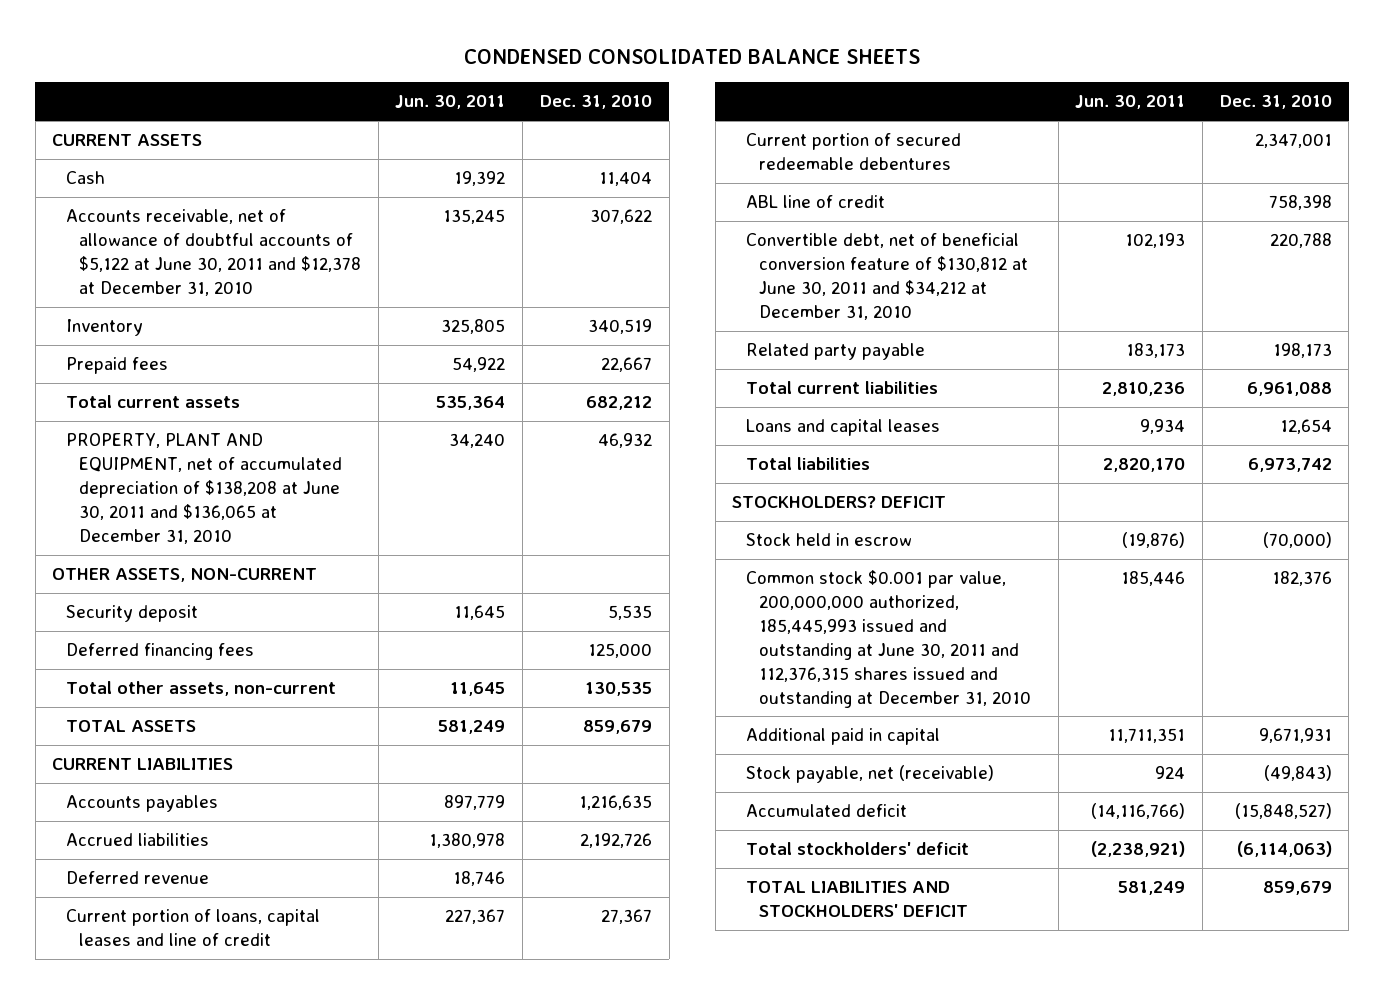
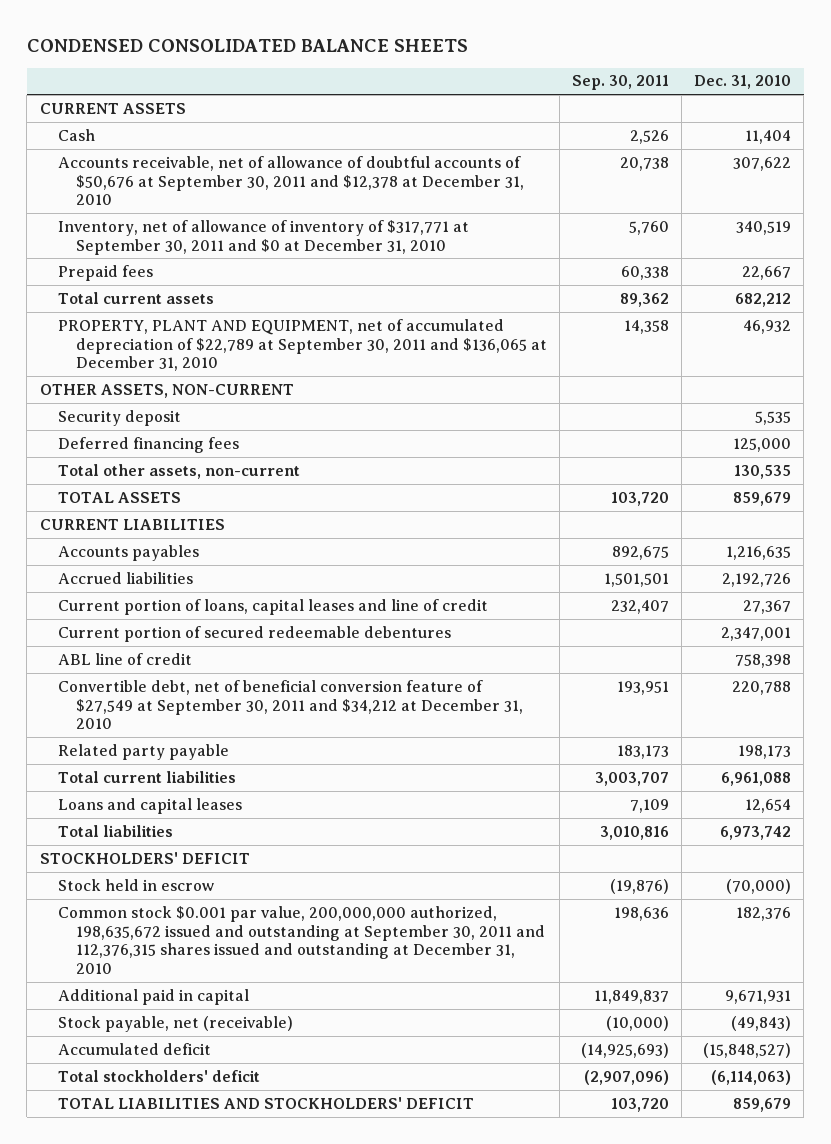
- | Jun. 30, 2011 | Dec. 31, 2010
+ | Sep. 30, 2011 | Dec. 31, 2010
- Accounts receivable, net of allowance of doubtful accounts of $5,122 at June 30, 2011 and $12,378 at December 31, 2010 | 135,245 | 307,622
- Inventory | 325,805 | 340,519
+ Accounts receivable, net of allowance of doubtful accounts of $50,676 at September 30, 2011 and $12,378 at December 31, 2010 | 20,738 | 307,622
+ Inventory, net of allowance of inventory of $317,771 at September 30, 2011 and $0 at December 31, 2010 | 5,760 | 340,519
- PROPERTY, PLANT AND EQUIPMENT, net of accumulated depreciation of $138,208 at June 30, 2011 and $136,065 at December 31, 2010 | 34,240 | 46,932
+ PROPERTY, PLANT AND EQUIPMENT, net of accumulated depreciation of $22,789 at September 30, 2011 and $136,065 at December 31, 2010 | 14,358 | 46,932
- Deferred revenue | 18,746 |
- Convertible debt, net of beneficial conversion feature of $130,812 at June 30, 2011 and $34,212 at December 31, 2010 | 102,193 | 220,788
+ Convertible debt, net of beneficial conversion feature of $27,549 at September 30, 2011 and $34,212 at December 31, 2010 | 193,951 | 220,788
- STOCKHOLDERS? DEFICIT
+ STOCKHOLDERS' DEFICIT
- Common stock $0.001 par value, 200,000,000 authorized, 185,445,993 issued and outstanding at June 30, 2011 and 112,376,315 shares issued and outstanding at December 31, 2010 | 185,446 | 182,376
+ Common stock $0.001 par value, 200,000,000 authorized, 198,635,672 issued and outstanding at September 30, 2011 and 112,376,315 shares issued and outstanding at December 31, 2010 | 198,636 | 182,376

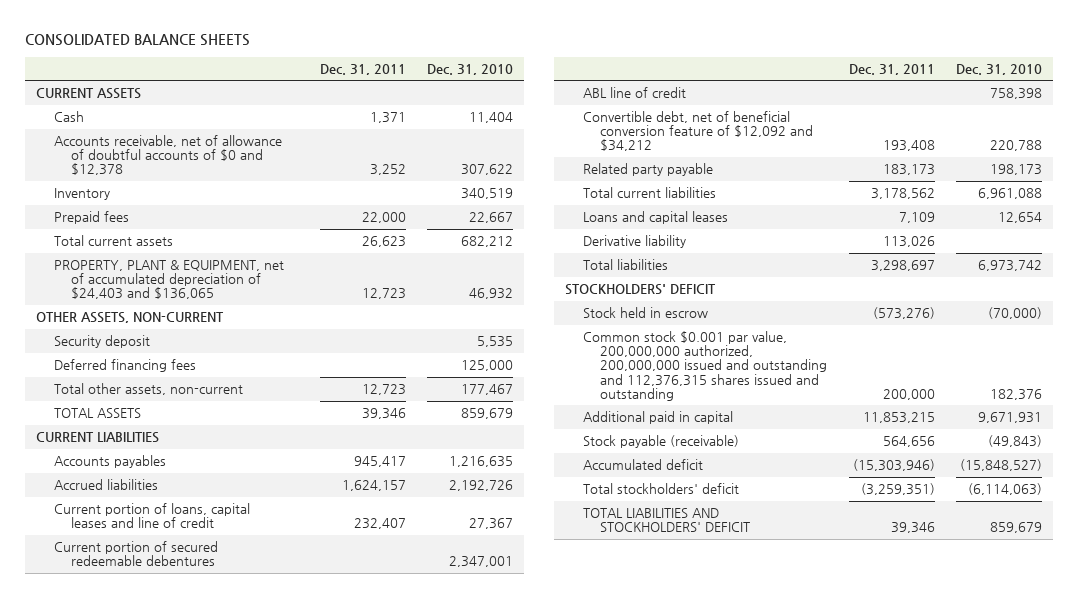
- CONDENSED CONSOLIDATED BALANCE SHEETS
+ CONSOLIDATED BALANCE SHEETS
- | Sep. 30, 2011 | Dec. 31, 2010
+ | Dec. 31, 2011 | Dec. 31, 2010
- Accounts receivable, net of allowance of doubtful accounts of $50,676 at September 30, 2011 and $12,378 at December 31, 2010 | 20,738 | 307,622
- Inventory, net of allowance of inventory of $317,771 at September 30, 2011 and $0 at December 31, 2010 | 5,760 | 340,519
+ Accounts receivable, net of allowance of doubtful accounts of $0 and $12,378 | 3,252 | 307,622
+ Inventory | | 340,519
- PROPERTY, PLANT AND EQUIPMENT, net of accumulated depreciation of $22,789 at September 30, 2011 and $136,065 at December 31, 2010 | 14,358 | 46,932
+ PROPERTY, PLANT & EQUIPMENT, net of accumulated depreciation of $24,403 and $136,065 | 12,723 | 46,932
- Total other assets, non-current | | 130,535
+ Total other assets, non-current | 12,723 | 177,467
- Convertible debt, net of beneficial conversion feature of $27,549 at September 30, 2011 and $34,212 at December 31, 2010 | 193,951 | 220,788
+ Convertible debt, net of beneficial conversion feature of $12,092 and $34,212 | 193,408 | 220,788
+ Derivative liability | 113,026 |
- Common stock $0.001 par value, 200,000,000 authorized, 198,635,672 issued and outstanding at September 30, 2011 and 112,376,315 shares issued and outstanding at December 31, 2010 | 198,636 | 182,376
+ Common stock $0.001 par value, 200,000,000 authorized, 200,000,000 issued and outstanding and 112,376,315 shares issued and outstanding | 200,000 | 182,376
- Stock payable, net (receivable) | (10,000) | (49,843)
+ Stock payable (receivable) | 564,656 | (49,843)

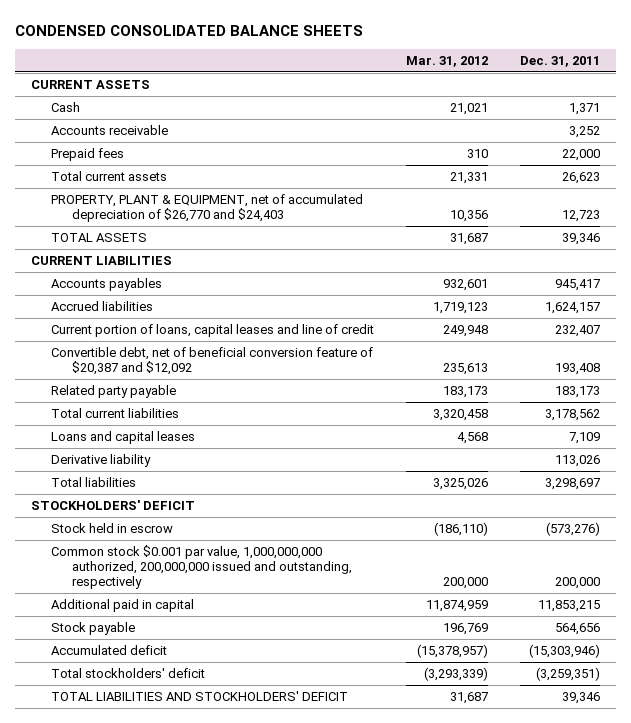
- CONSOLIDATED BALANCE SHEETS
+ CONDENSED CONSOLIDATED BALANCE SHEETS
- | Dec. 31, 2011 | Dec. 31, 2010
+ | Mar. 31, 2012 | Dec. 31, 2011
- Accounts receivable, net of allowance of doubtful accounts of $0 and $12,378 | 3,252 | 307,622
- Inventory | | 340,519
+ Accounts receivable | | 3,252
- PROPERTY, PLANT & EQUIPMENT, net of accumulated depreciation of $24,403 and $136,065 | 12,723 | 46,932
- OTHER ASSETS, NON-CURRENT
- Security deposit | | 5,535
- Deferred financing fees | | 125,000
- Total other assets, non-current | 12,723 | 177,467
+ PROPERTY, PLANT & EQUIPMENT, net of accumulated depreciation of $26,770 and $24,403 | 10,356 | 12,723
- Current portion of secured redeemable debentures | | 2,347,001
- ABL line of credit | | 758,398
- Convertible debt, net of beneficial conversion feature of $12,092 and $34,212 | 193,408 | 220,788
+ Convertible debt, net of beneficial conversion feature of $20,387 and $12,092 | 235,613 | 193,408
- Common stock $0.001 par value, 200,000,000 authorized, 200,000,000 issued and outstanding and 112,376,315 shares issued and outstanding | 200,000 | 182,376
+ Common stock $0.001 par value, 1,000,000,000 authorized, 200,000,000 issued and outstanding, respectively | 200,000 | 200,000
- Stock payable (receivable) | 564,656 | (49,843)
+ Stock payable | 196,769 | 564,656

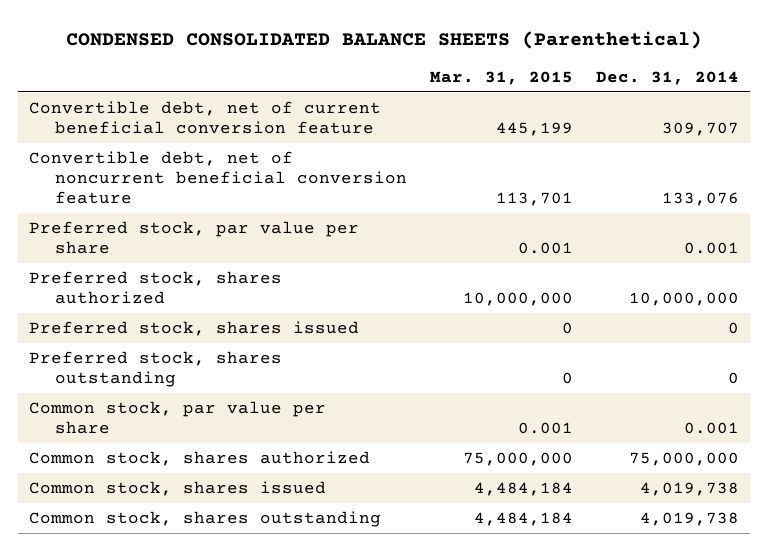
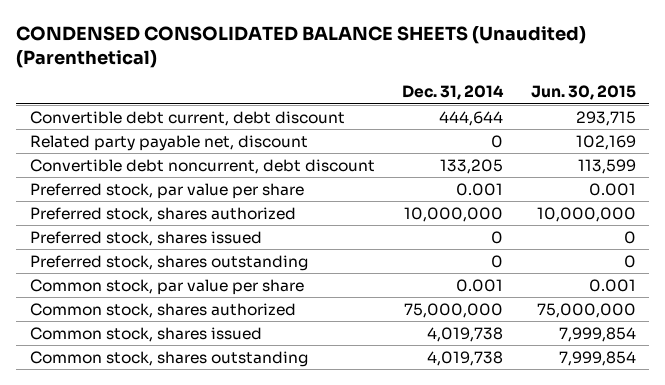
- CONDENSED CONSOLIDATED BALANCE SHEETS (Parenthetical)
+ CONDENSED CONSOLIDATED BALANCE SHEETS (Unaudited) (Parenthetical)
- | Mar. 31, 2015 | Dec. 31, 2014
+ | Dec. 31, 2014 | Jun. 30, 2015
- Convertible debt, net of current beneficial conversion feature | 445,199 | 309,707
- Convertible debt, net of noncurrent beneficial conversion feature | 113,701 | 133,076
+ Convertible debt current, debt discount | 444,644 | 293,715
+ Related party payable net, discount | 0 | 102,169
+ Convertible debt noncurrent, debt discount | 133,205 | 113,599

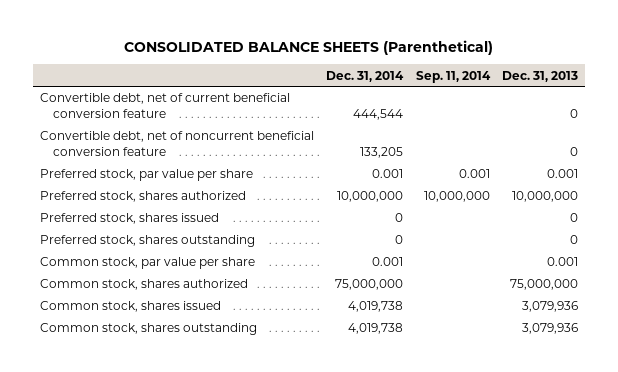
- CONDENSED CONSOLIDATED BALANCE SHEETS (Unaudited) (Parenthetical)
+ CONSOLIDATED BALANCE SHEETS (Parenthetical)
- | Dec. 31, 2014 | Jun. 30, 2015
+ | Dec. 31, 2014 | Sep. 11, 2014 | Dec. 31, 2013
- Convertible debt current, debt discount | 444,644 | 293,715
- Related party payable net, discount | 0 | 102,169
- Convertible debt noncurrent, debt discount | 133,205 | 113,599
+ Convertible debt, net of current beneficial conversion feature | 444,544 | | 0
+ Convertible debt, net of noncurrent beneficial conversion feature | 133,205 | | 0

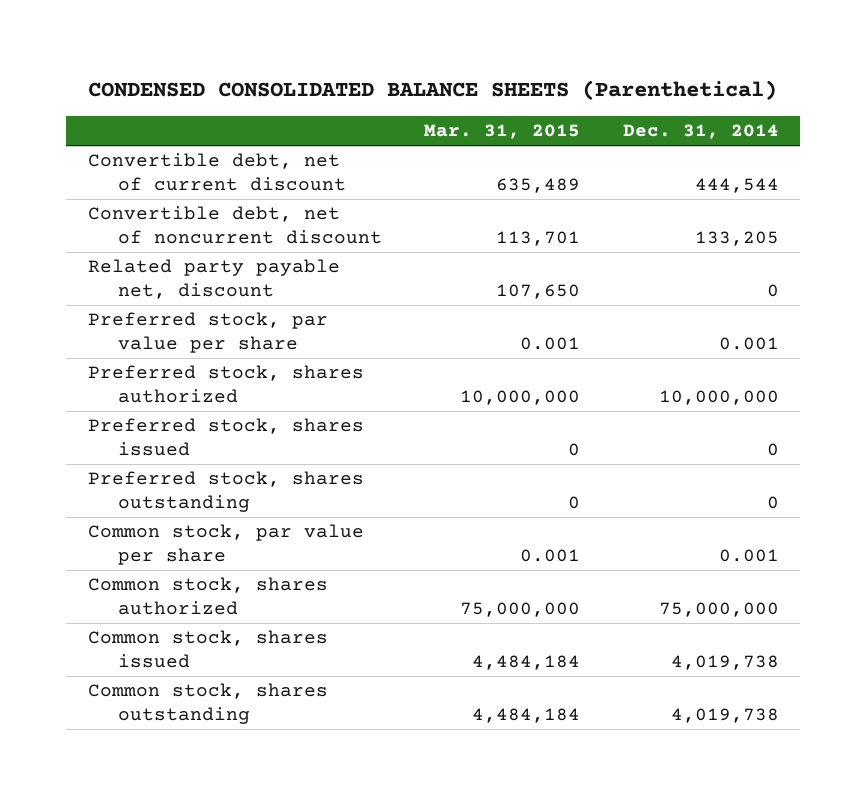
- CONSOLIDATED BALANCE SHEETS (Parenthetical)
+ CONDENSED CONSOLIDATED BALANCE SHEETS (Parenthetical)
- | Dec. 31, 2014 | Sep. 11, 2014 | Dec. 31, 2013
+ | Mar. 31, 2015 | Dec. 31, 2014
- Convertible debt, net of current beneficial conversion feature | 444,544 | | 0
- Convertible debt, net of noncurrent beneficial conversion feature | 133,205 | | 0
+ Convertible debt, net of current discount | 635,489 | 444,544
+ Convertible debt, net of noncurrent discount | 113,701 | 133,205
+ Related party payable net, discount | 107,650 | 0

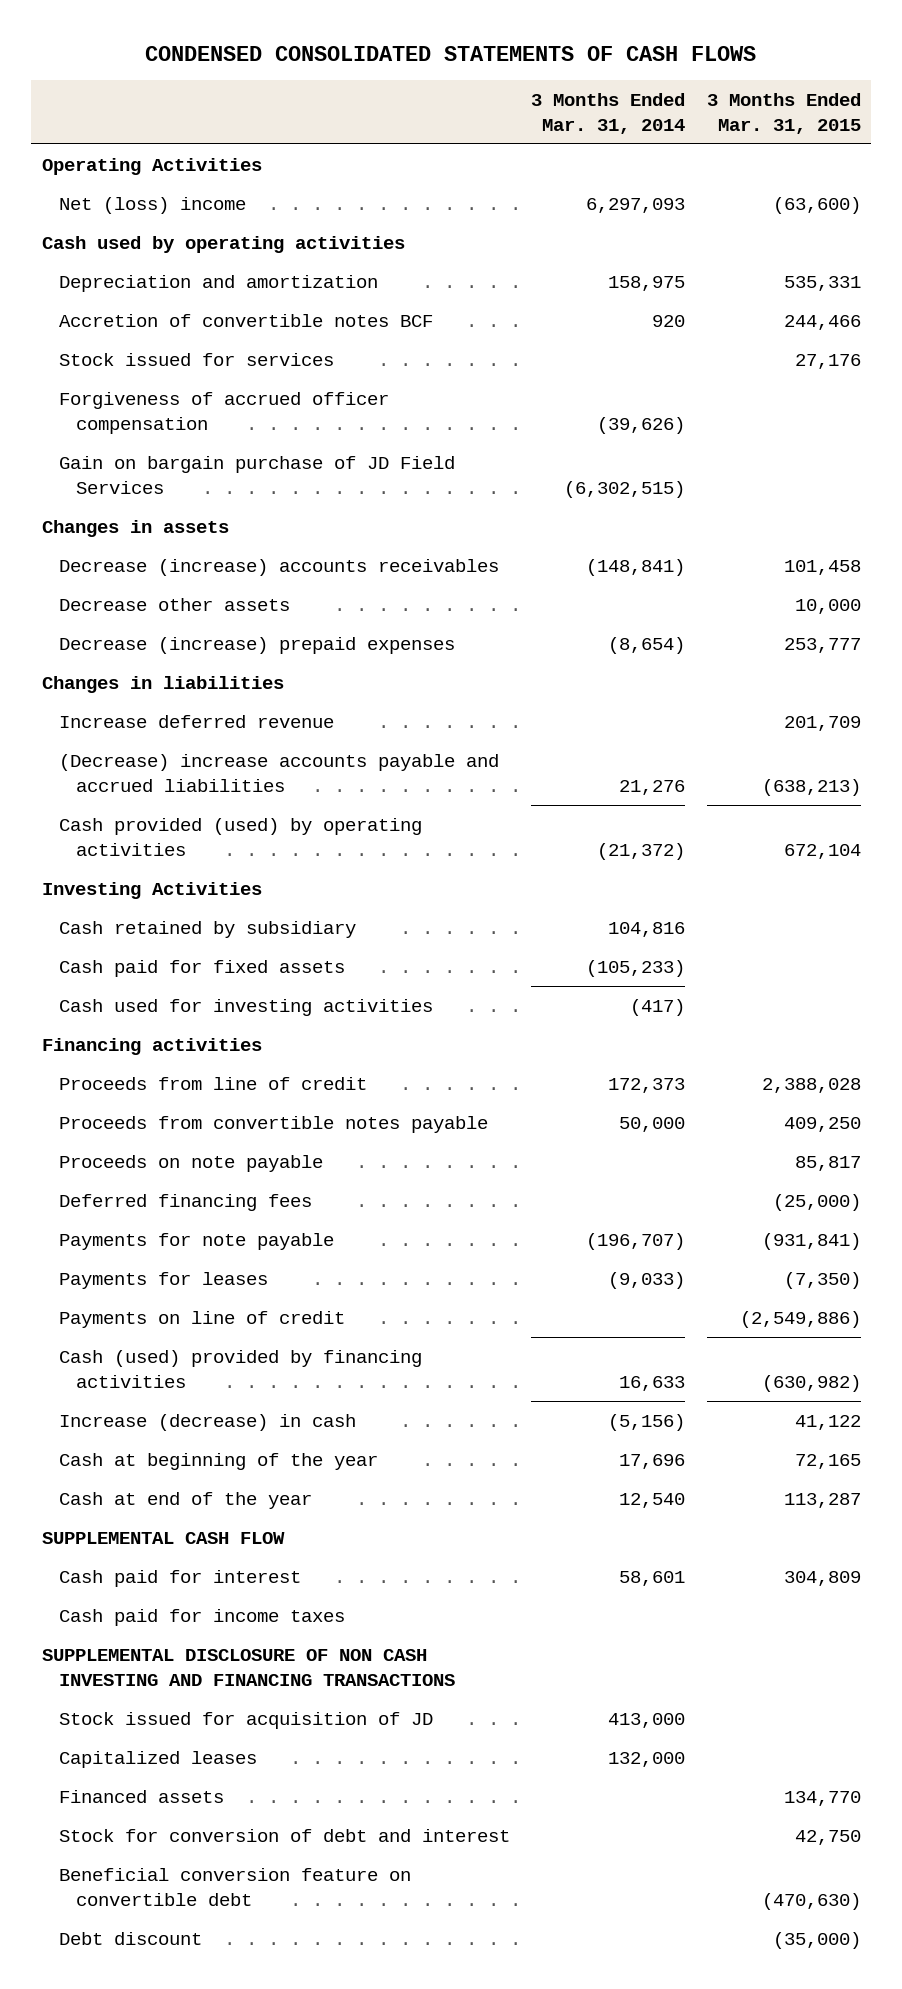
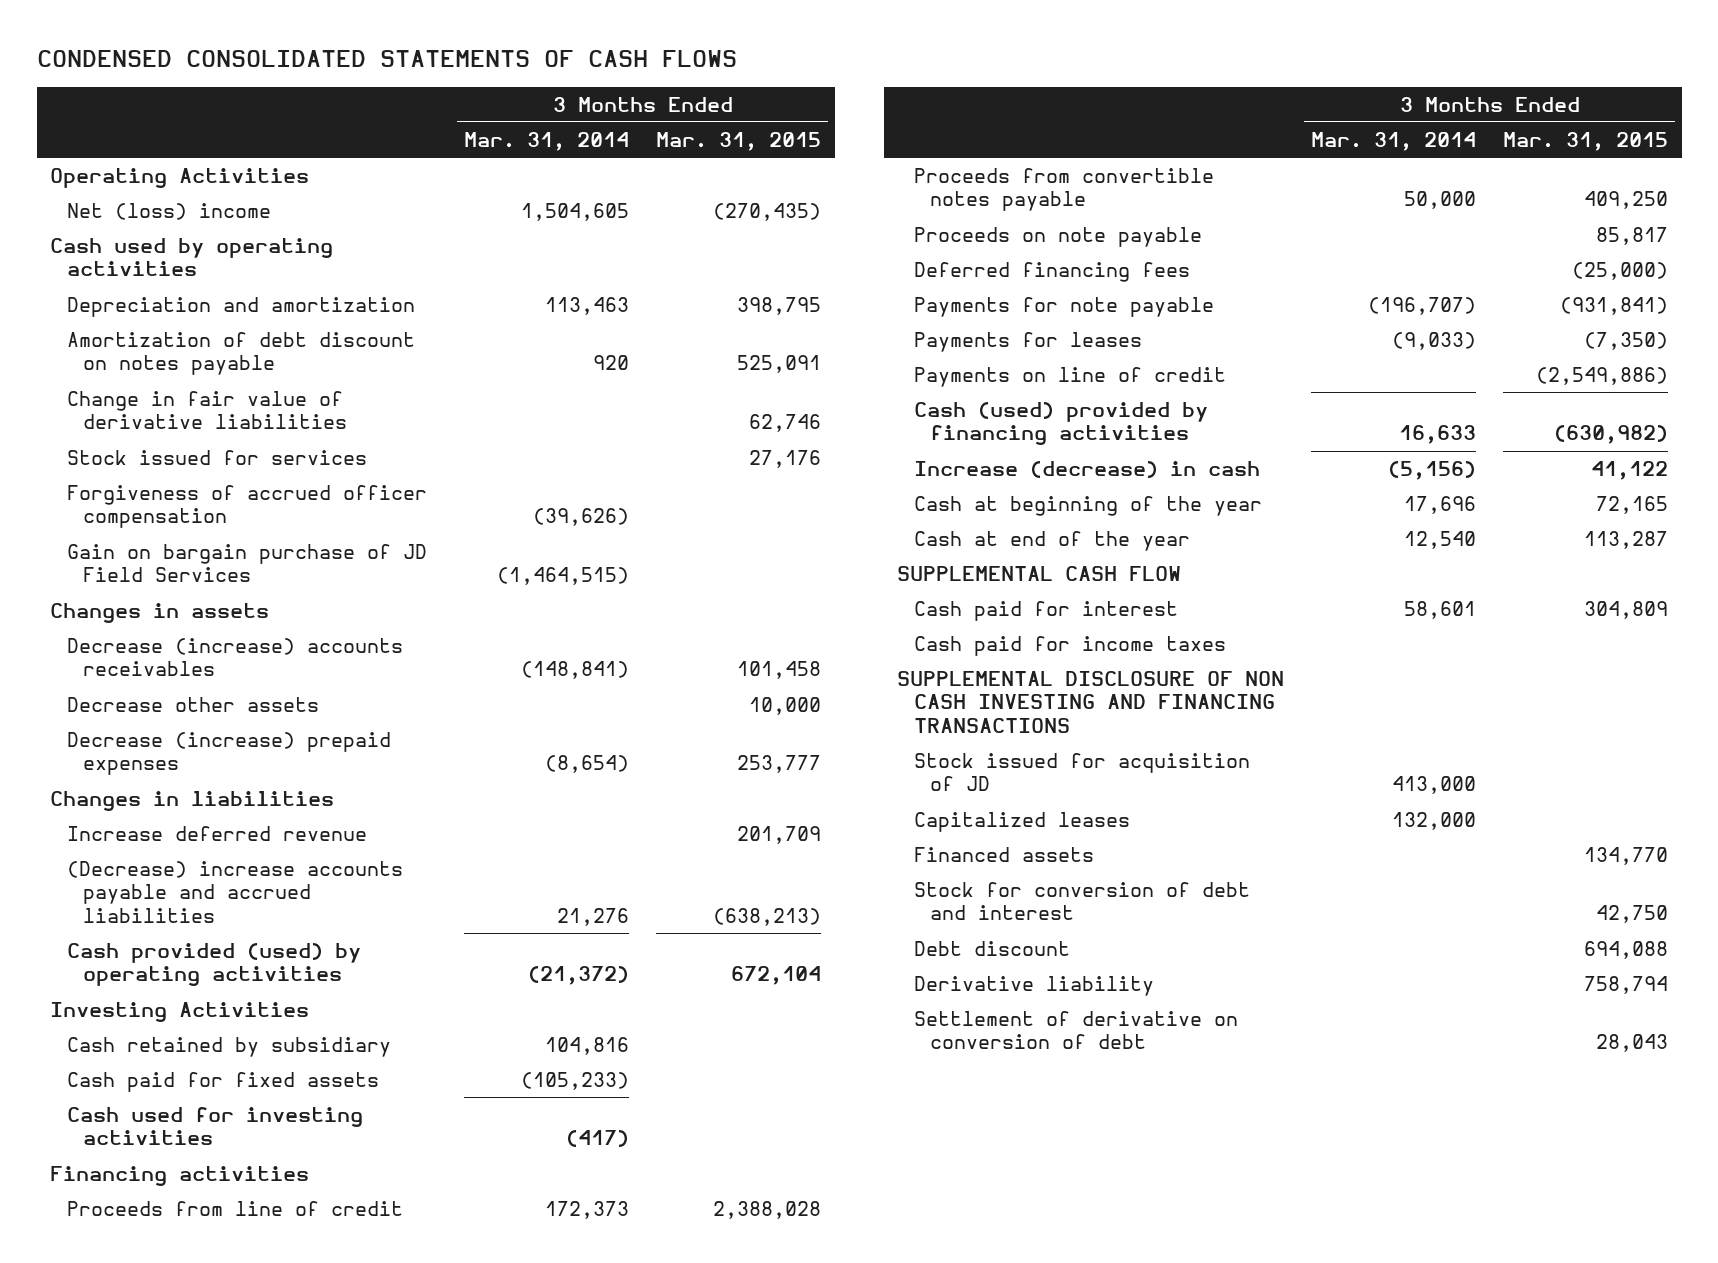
- Net (loss) income | 6,297,093 | (63,600)
+ Net (loss) income | 1,504,605 | (270,435)
- Depreciation and amortization | 158,975 | 535,331
- Accretion of convertible notes BCF | 920 | 244,466
+ Depreciation and amortization | 113,463 | 398,795
+ Amortization of debt discount on notes payable | 920 | 525,091
+ Change in fair value of derivative liabilities | | 62,746
- Gain on bargain purchase of JD Field Services | (6,302,515) |
+ Gain on bargain purchase of JD Field Services | (1,464,515) |
- Beneficial conversion feature on convertible debt | | (470,630)
- Debt discount | | (35,000)
+ Debt discount | | 694,088
+ Derivative liability | | 758,794
+ Settlement of derivative on conversion of debt | | 28,043

